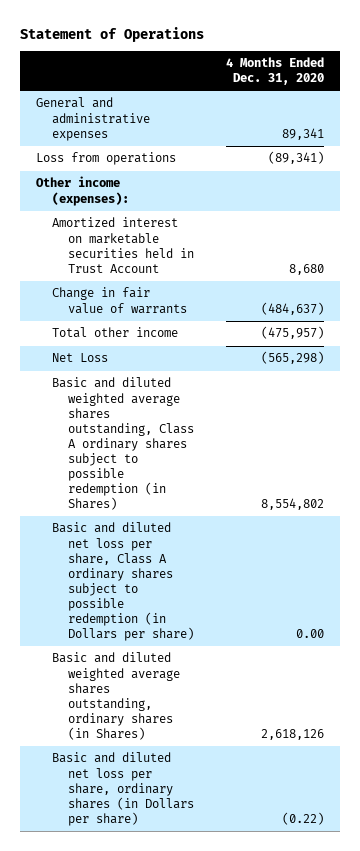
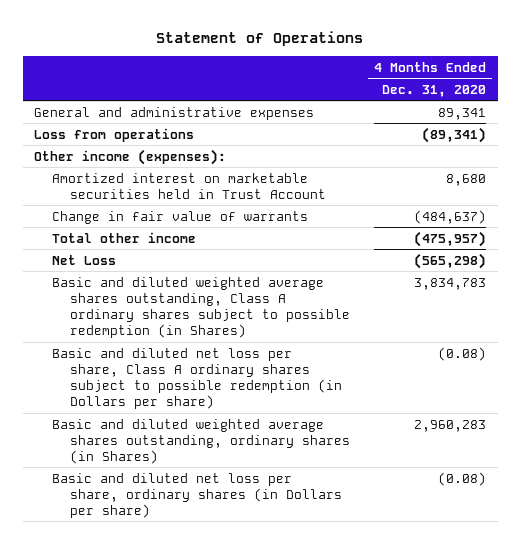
- Basic and diluted weighted average shares outstanding, Class A ordinary shares subject to possible redemption (in Shares) | 8,554,802
- Basic and diluted net loss per share, Class A ordinary shares subject to possible redemption (in Dollars per share) | 0.00
- Basic and diluted weighted average shares outstanding, ordinary shares (in Shares) | 2,618,126
- Basic and diluted net loss per share, ordinary shares (in Dollars per share) | (0.22)
+ Basic and diluted weighted average shares outstanding, Class A ordinary shares subject to possible redemption (in Shares) | 3,834,783
+ Basic and diluted net loss per share, Class A ordinary shares subject to possible redemption (in Dollars per share) | (0.08)
+ Basic and diluted weighted average shares outstanding, ordinary shares (in Shares) | 2,960,283
+ Basic and diluted net loss per share, ordinary shares (in Dollars per share) | (0.08)

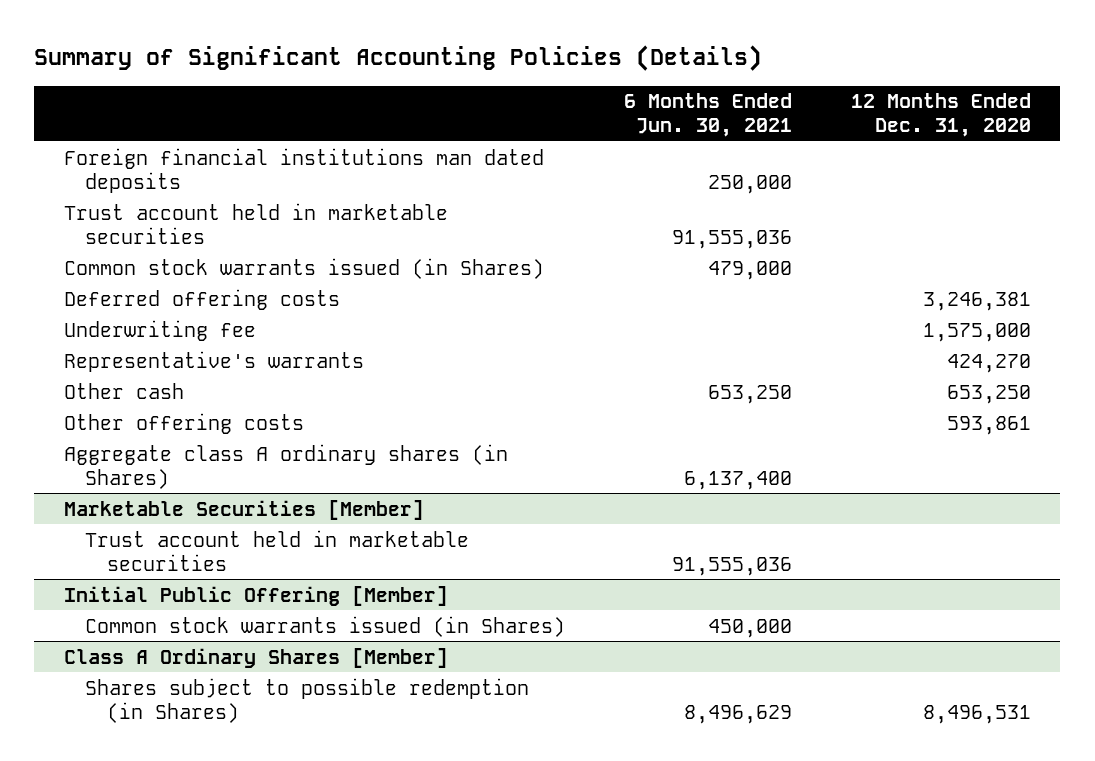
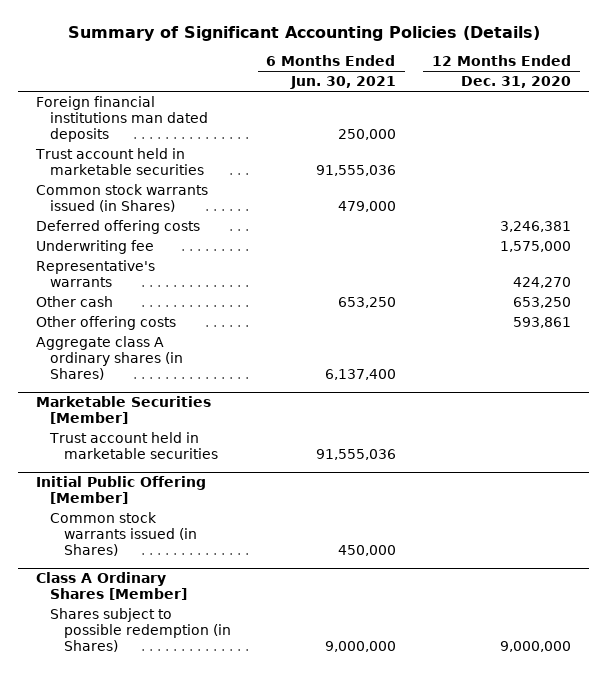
@ Class A Ordinary Shares [Member]
- Shares subject to possible redemption (in Shares) | 8,496,629 | 8,496,531
+ Shares subject to possible redemption (in Shares) | 9,000,000 | 9,000,000

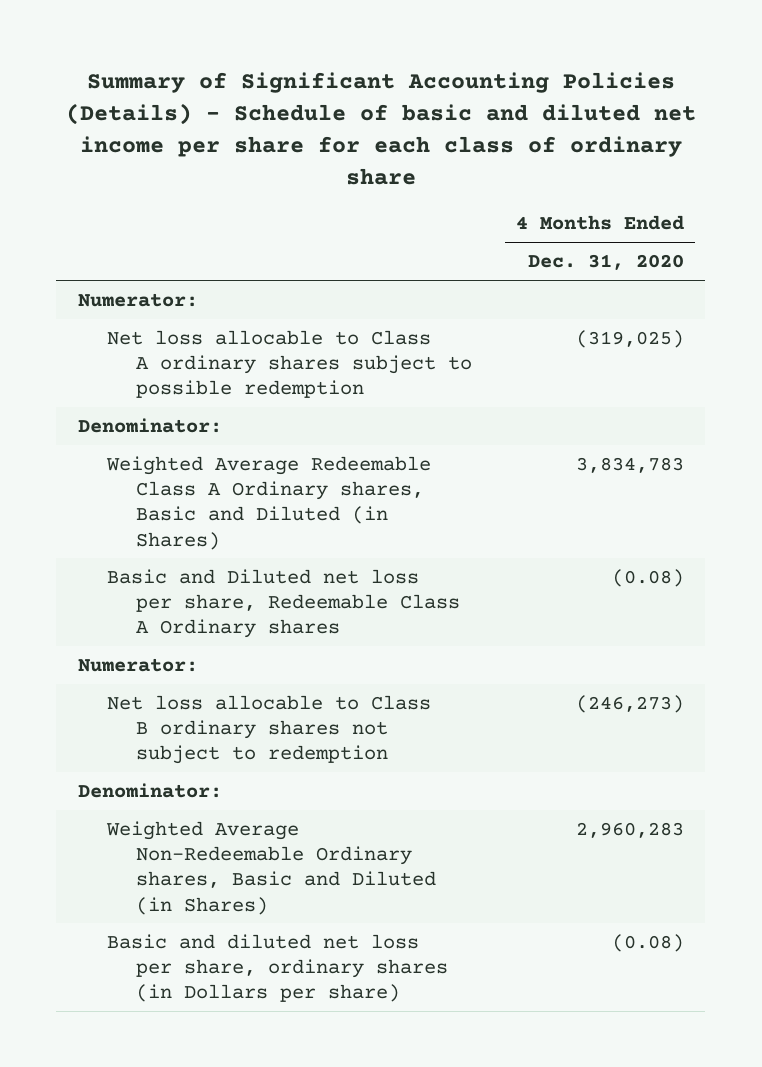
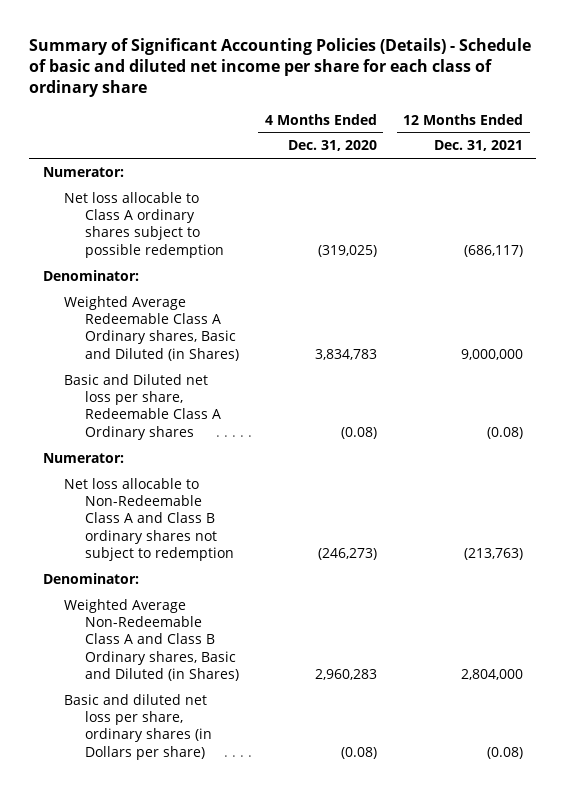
- | 4 Months Ended Dec. 31, 2020
+ | 4 Months Ended Dec. 31, 2020 | 12 Months Ended Dec. 31, 2021
- Net loss allocable to Class B ordinary shares not subject to redemption | (246,273)
+ Net loss allocable to Non-Redeemable Class A and Class B ordinary shares not subject to redemption | (246,273) | (213,763)
- Weighted Average Non-Redeemable Ordinary shares, Basic and Diluted (in Shares) | 2,960,283
+ Weighted Average Non-Redeemable Class A and Class B Ordinary shares, Basic and Diluted (in Shares) | 2,960,283 | 2,804,000

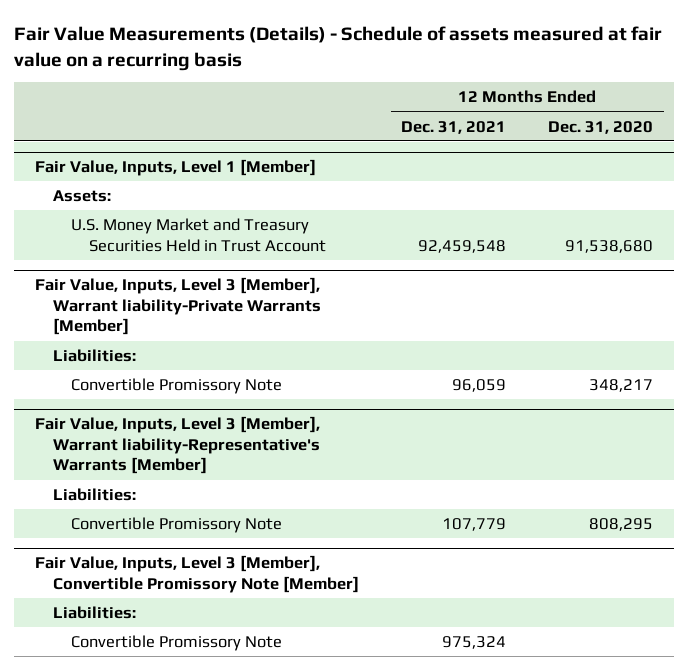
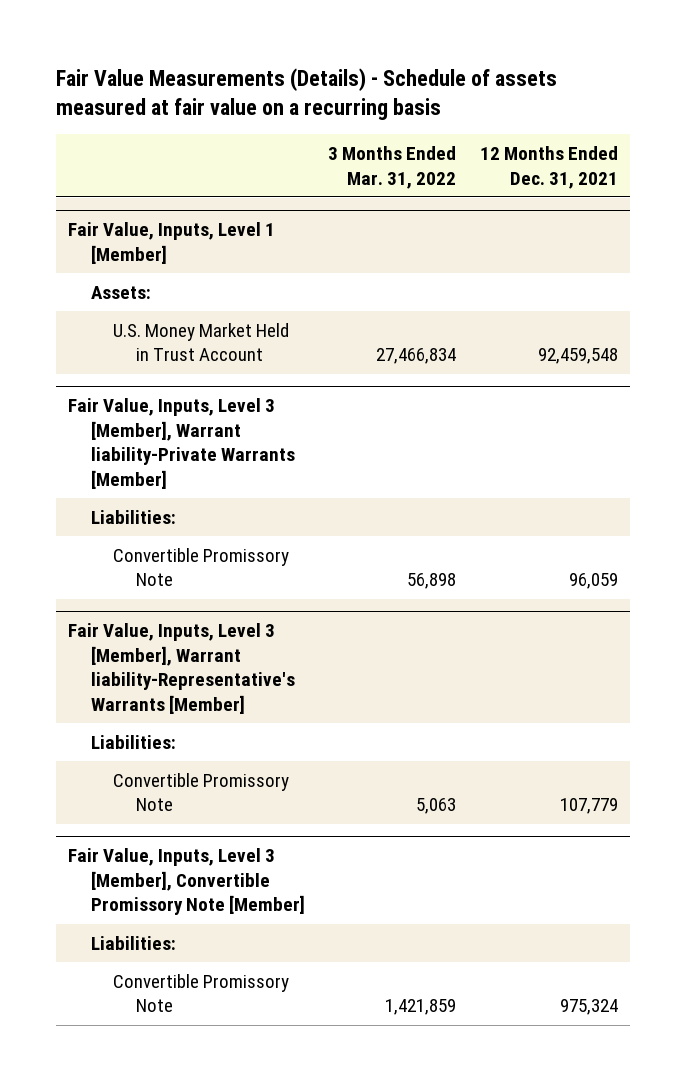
- | 12 Months Ended Dec. 31, 2021 | 12 Months Ended Dec. 31, 2020
+ | 3 Months Ended Mar. 31, 2022 | 12 Months Ended Dec. 31, 2021
@ Fair Value, Inputs, Level 1 [Member]
- U.S. Money Market and Treasury Securities Held in Trust Account | 92,459,548 | 91,538,680
+ U.S. Money Market Held in Trust Account | 27,466,834 | 92,459,548

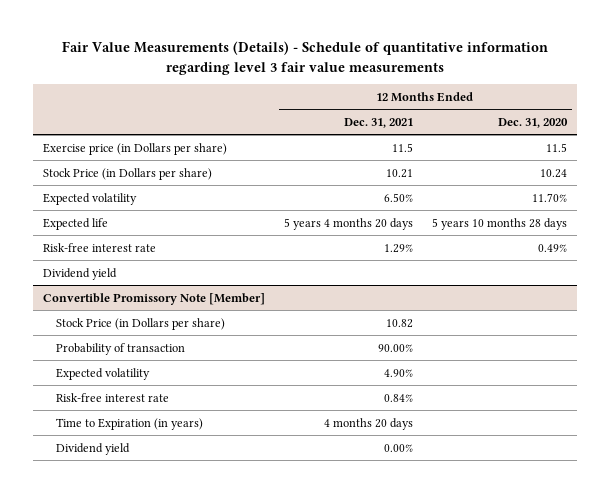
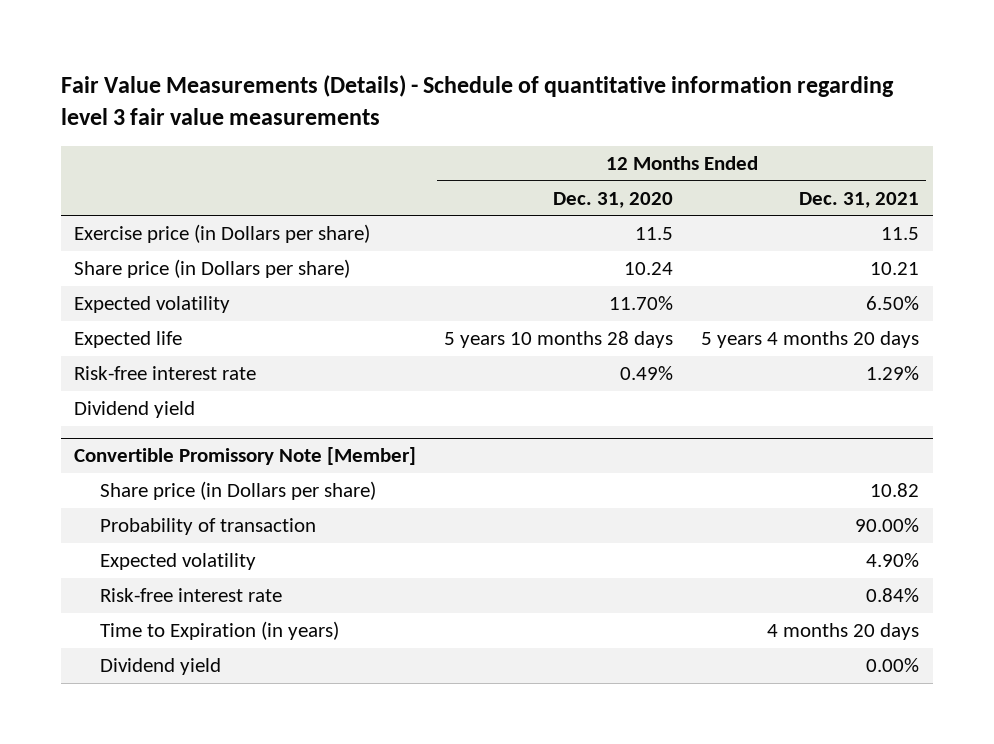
- | 12 Months Ended Dec. 31, 2021 | 12 Months Ended Dec. 31, 2020
+ | 12 Months Ended Dec. 31, 2020 | 12 Months Ended Dec. 31, 2021
- Stock Price (in Dollars per share) | 10.21 | 10.24
+ Share price (in Dollars per share) | 10.24 | 10.21
@ Convertible Promissory Note [Member]
- Stock Price (in Dollars per share) | 10.82 |
+ Share price (in Dollars per share) | | 10.82

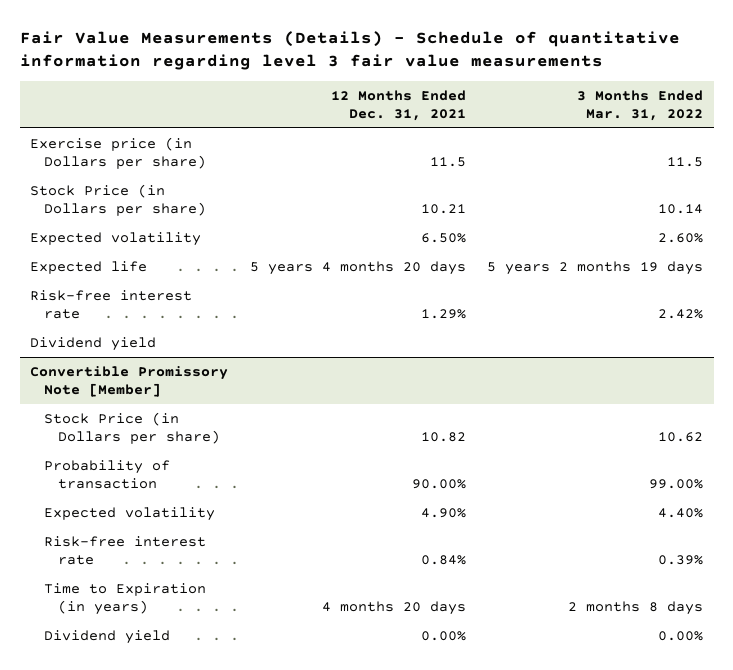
- | 12 Months Ended Dec. 31, 2020 | 12 Months Ended Dec. 31, 2021
+ | 12 Months Ended Dec. 31, 2021 | 3 Months Ended Mar. 31, 2022
- Share price (in Dollars per share) | 10.24 | 10.21
+ Stock Price (in Dollars per share) | 10.21 | 10.14
@ Convertible Promissory Note [Member]
- Share price (in Dollars per share) | | 10.82
+ Stock Price (in Dollars per share) | 10.82 | 10.62

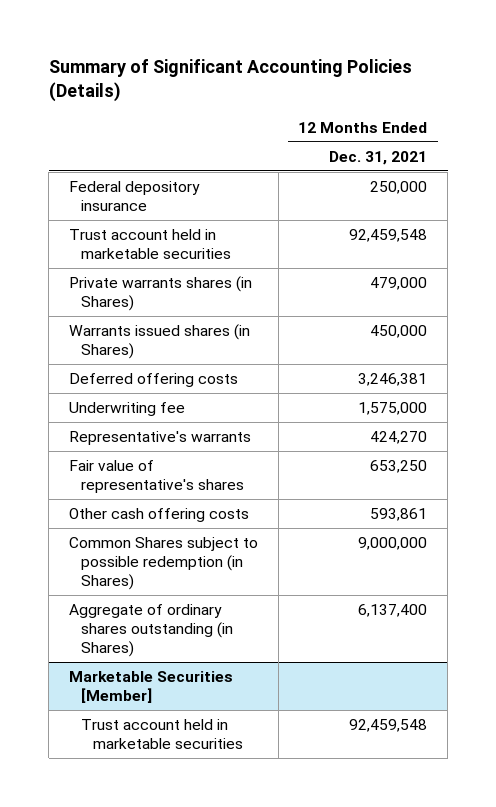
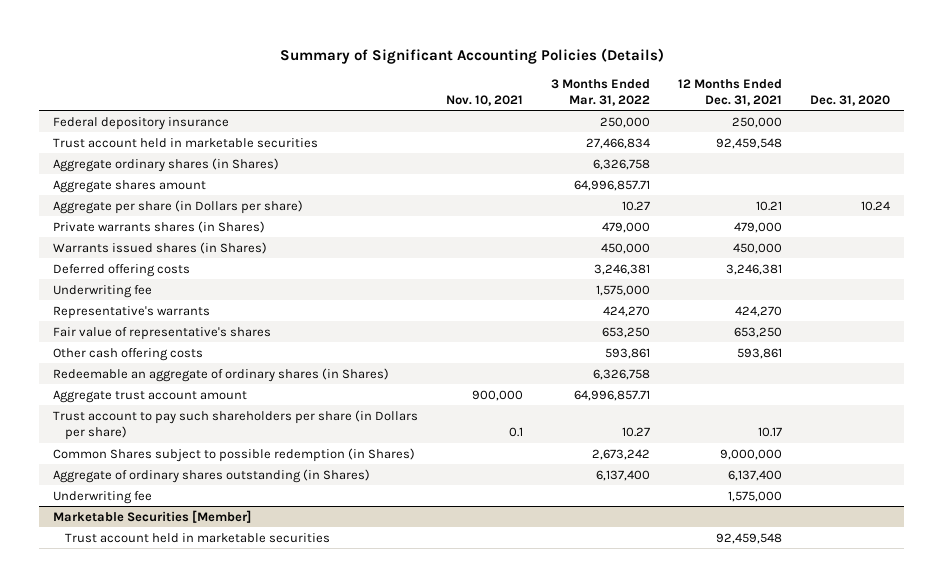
- | 12 Months Ended Dec. 31, 2021
+ | Nov. 10, 2021 | 3 Months Ended Mar. 31, 2022 | 12 Months Ended Dec. 31, 2021 | Dec. 31, 2020
+ Aggregate ordinary shares (in Shares) | | 6,326,758 | |
+ Aggregate shares amount | | 64,996,857.71 | |
+ Aggregate per share (in Dollars per share) | | 10.27 | 10.21 | 10.24
+ Underwriting fee | | 1,575,000 | |
+ Redeemable an aggregate of ordinary shares (in Shares) | | 6,326,758 | |
+ Aggregate trust account amount | 900,000 | 64,996,857.71 | |
+ Trust account to pay such shareholders per share (in Dollars per share) | 0.1 | 10.27 | 10.17 |
moved down: Underwriting fee | | | 1,575,000 |

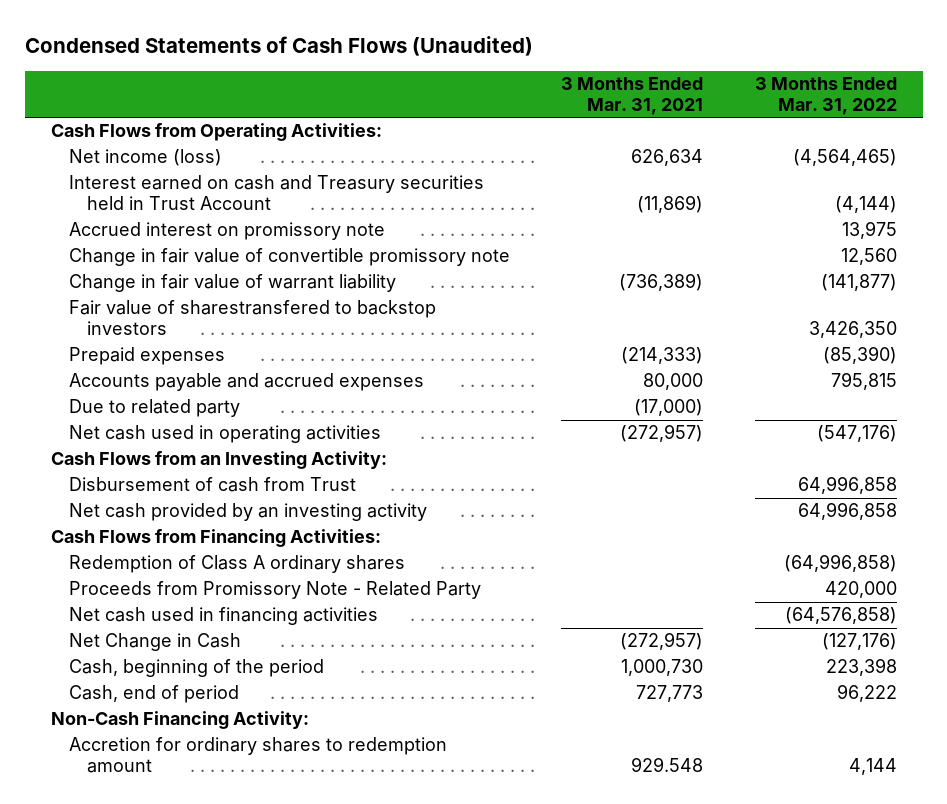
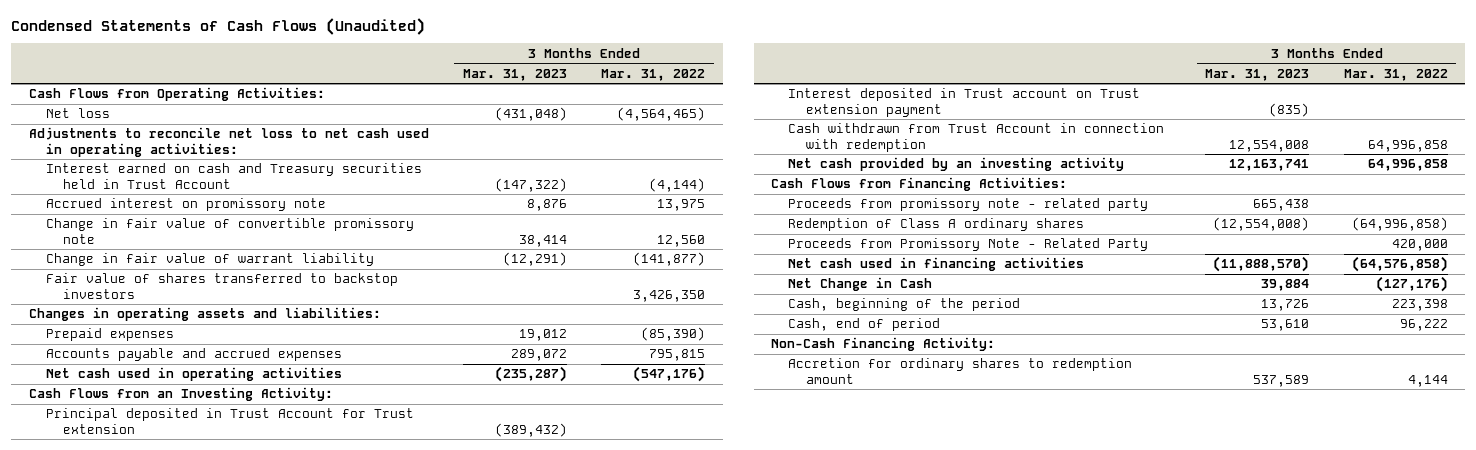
- | 3 Months Ended Mar. 31, 2021 | 3 Months Ended Mar. 31, 2022
+ | 3 Months Ended Mar. 31, 2023 | 3 Months Ended Mar. 31, 2022
- Net income (loss) | 626,634 | (4,564,465)
+ Net loss | (431,048) | (4,564,465)
+ Adjustments to reconcile net loss to net cash used in operating activities:
- Fair value of sharestransfered to backstop investors | | 3,426,350
+ Fair value of shares transferred to backstop investors | | 3,426,350
+ Changes in operating assets and liabilities:
- Due to related party | (17,000) |
- Disbursement of cash from Trust | | 64,996,858
+ Principal deposited in Trust Account for Trust extension | (389,432) |
+ Interest deposited in Trust account on Trust extension payment | (835) |
+ Cash withdrawn from Trust Account in connection with redemption | 12,554,008 | 64,996,858
+ Proceeds from promissory note - related party | 665,438 |

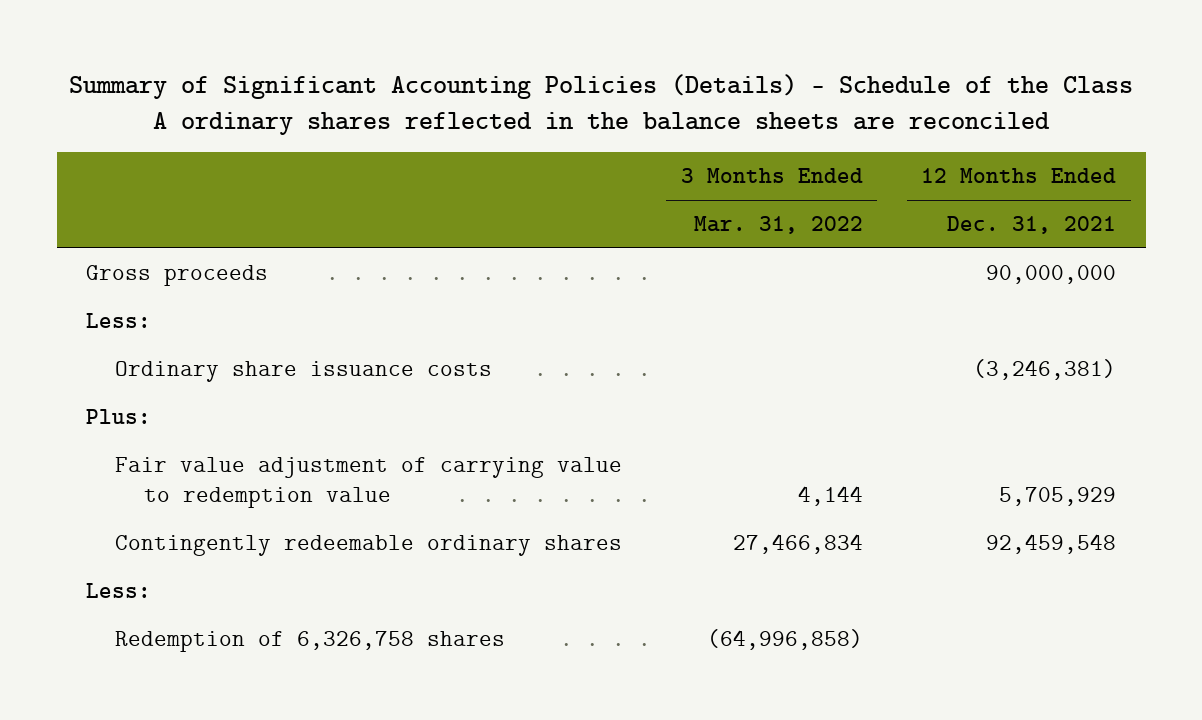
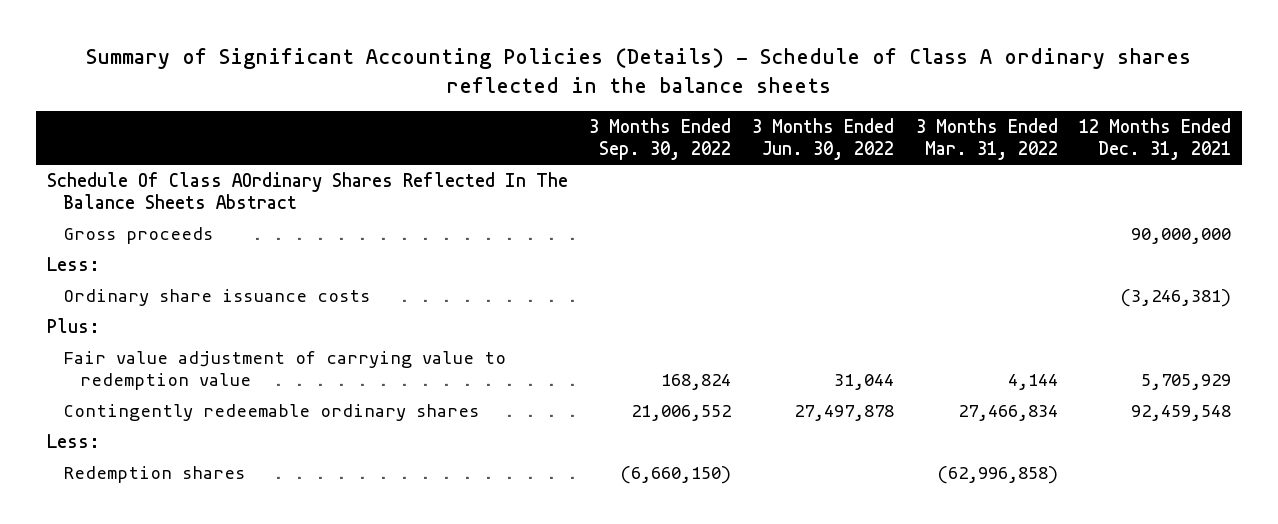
- Summary of Significant Accounting Policies (Details) - Schedule of the Class A ordinary shares reflected in the balance sheets are reconciled
+ Summary of Significant Accounting Policies (Details) - Schedule of Class A ordinary shares reflected in the balance sheets
- | 3 Months Ended Mar. 31, 2022 | 12 Months Ended Dec. 31, 2021
+ | 3 Months Ended Sep. 30, 2022 | 3 Months Ended Jun. 30, 2022 | 3 Months Ended Mar. 31, 2022 | 12 Months Ended Dec. 31, 2021
+ Schedule Of Class AOrdinary Shares Reflected In The Balance Sheets Abstract
- Redemption of 6,326,758 shares | (64,996,858) |
+ Redemption shares | (6,660,150) | | (62,996,858) |

